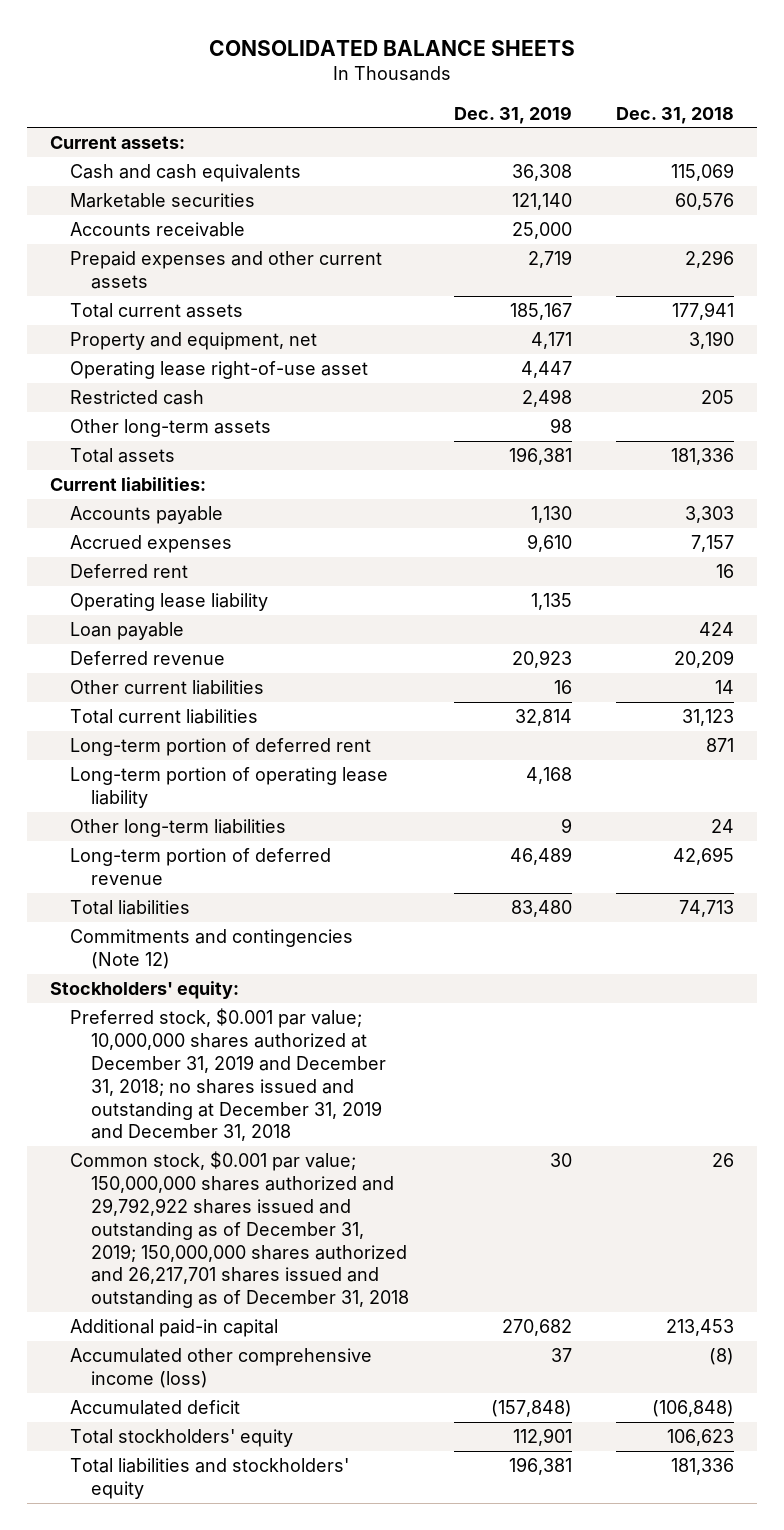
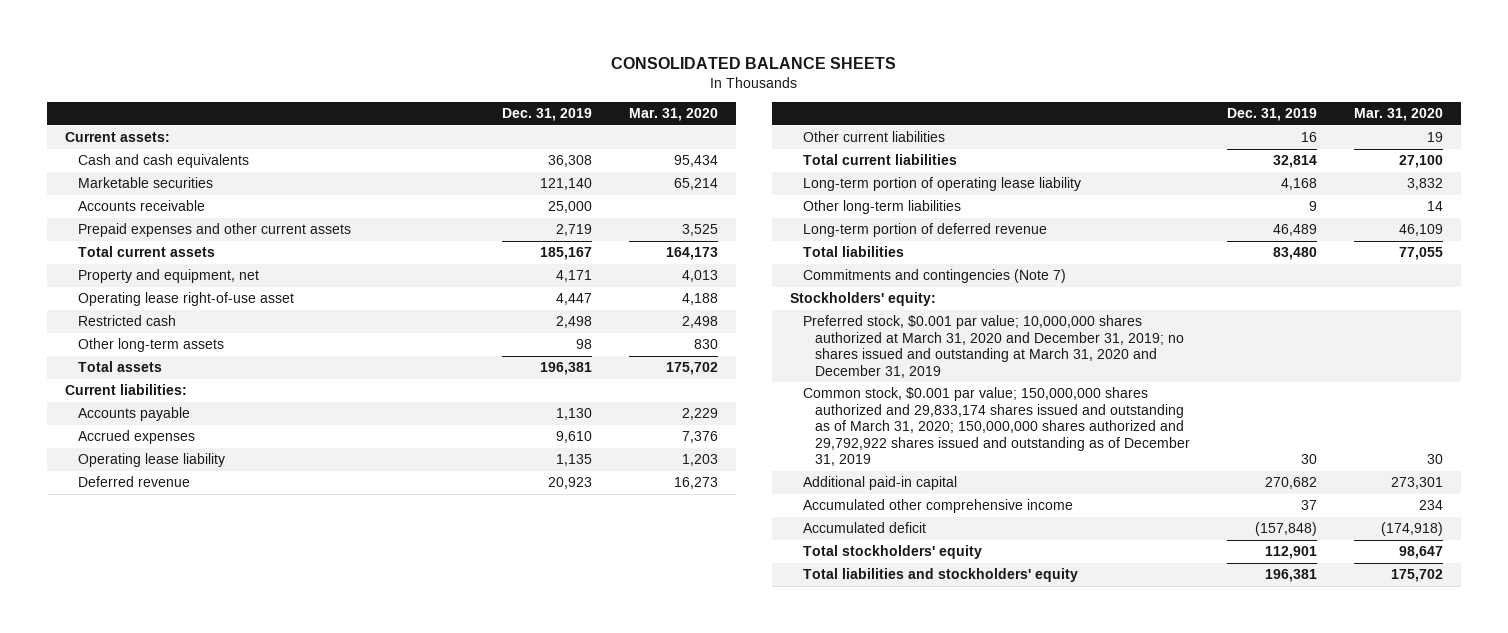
- | Dec. 31, 2019 | Dec. 31, 2018
+ | Dec. 31, 2019 | Mar. 31, 2020
- Deferred rent | | 16
- Loan payable | | 424
- Long-term portion of deferred rent | | 871
- Commitments and contingencies (Note 12)
+ Commitments and contingencies (Note 7)
- Preferred stock, $0.001 par value; 10,000,000 shares authorized at December 31, 2019 and December 31, 2018; no shares issued and outstanding at December 31, 2019 and December 31, 2018
- Common stock, $0.001 par value; 150,000,000 shares authorized and 29,792,922 shares issued and outstanding as of December 31, 2019; 150,000,000 shares authorized and 26,217,701 shares issued and outstanding as of December 31, 2018 | 30 | 26
+ Preferred stock, $0.001 par value; 10,000,000 shares authorized at March 31, 2020 and December 31, 2019; no shares issued and outstanding at March 31, 2020 and December 31, 2019
+ Common stock, $0.001 par value; 150,000,000 shares authorized and 29,833,174 shares issued and outstanding as of March 31, 2020; 150,000,000 shares authorized and 29,792,922 shares issued and outstanding as of December 31, 2019 | 30 | 30
- Accumulated other comprehensive income (loss) | 37 | (8)
+ Accumulated other comprehensive income | 37 | 234

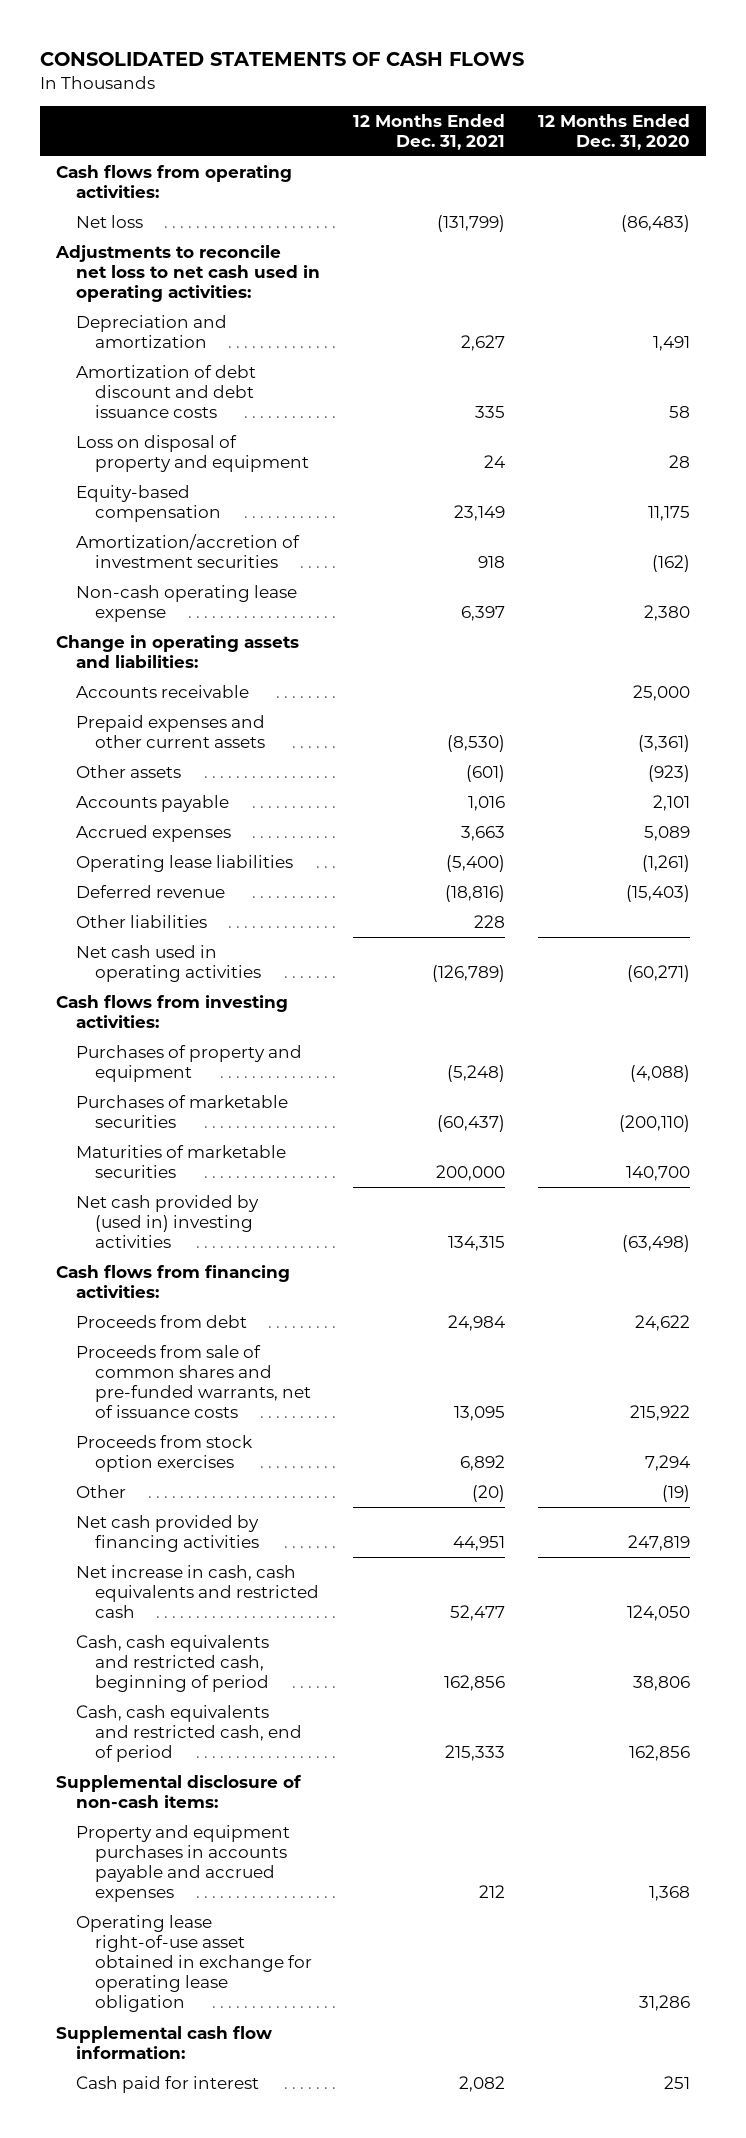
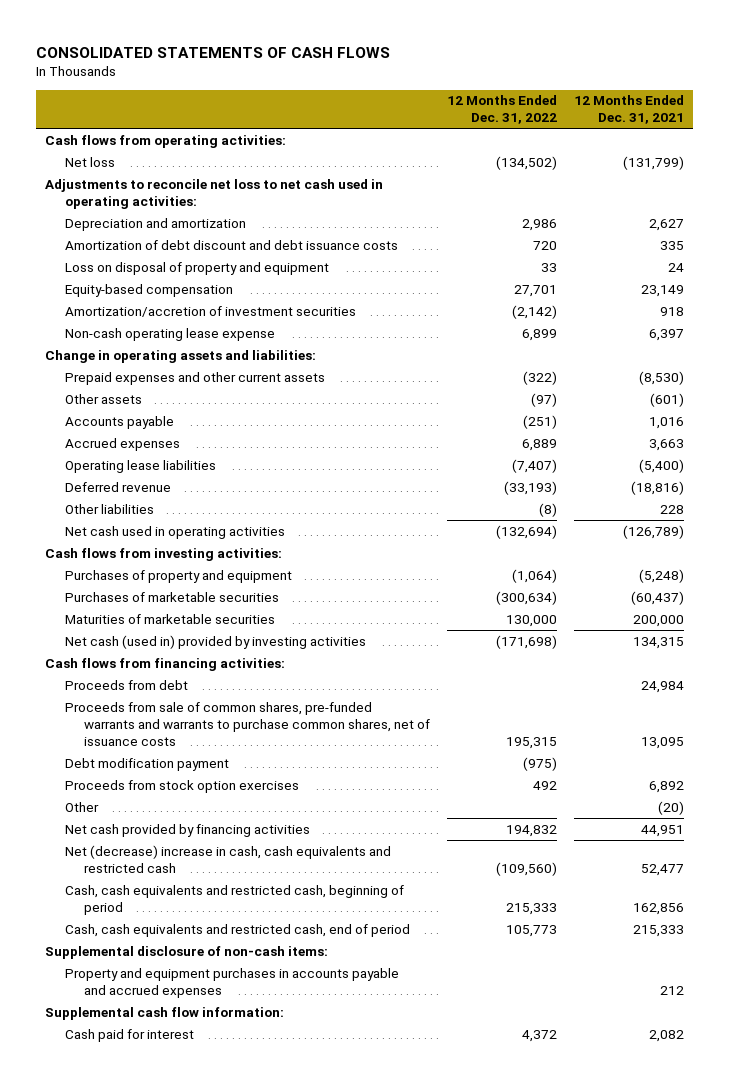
- | 12 Months Ended Dec. 31, 2021 | 12 Months Ended Dec. 31, 2020
+ | 12 Months Ended Dec. 31, 2022 | 12 Months Ended Dec. 31, 2021
- Accounts receivable | | 25,000
- Net cash provided by (used in) investing activities | 134,315 | (63,498)
+ Net cash (used in) provided by investing activities | (171,698) | 134,315
- Proceeds from sale of common shares and pre-funded warrants, net of issuance costs | 13,095 | 215,922
+ Proceeds from sale of common shares, pre-funded warrants and warrants to purchase common shares, net of issuance costs | 195,315 | 13,095
+ Debt modification payment | (975) |
- Net increase in cash, cash equivalents and restricted cash | 52,477 | 124,050
+ Net (decrease) increase in cash, cash equivalents and restricted cash | (109,560) | 52,477
- Operating lease right-of-use asset obtained in exchange for operating lease obligation | | 31,286

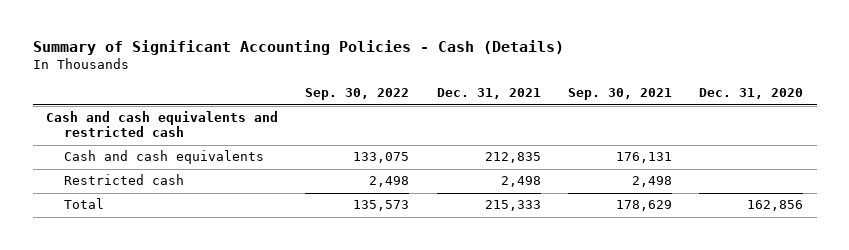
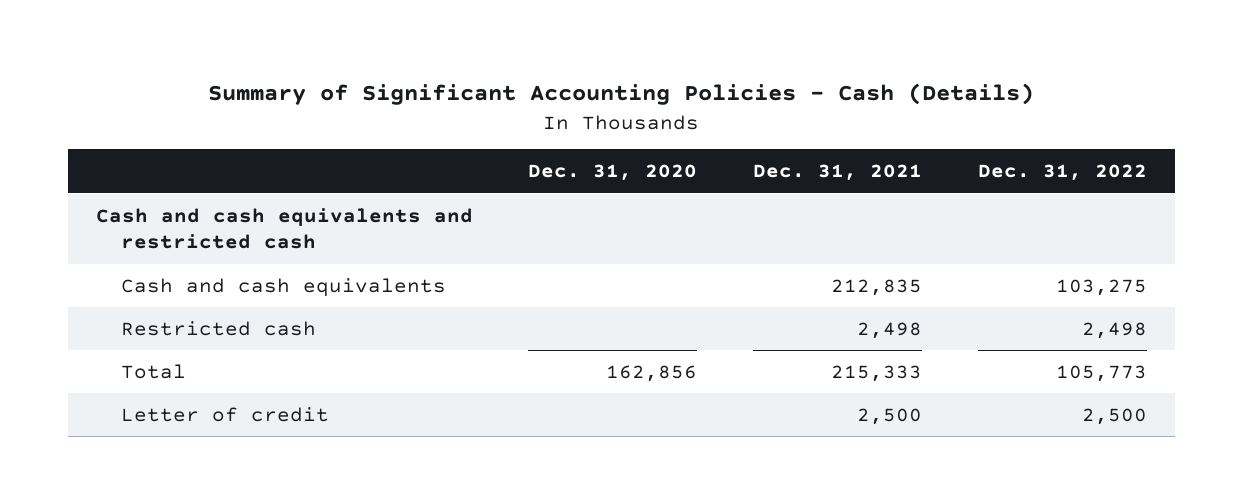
- | Sep. 30, 2022 | Dec. 31, 2021 | Sep. 30, 2021 | Dec. 31, 2020
+ | Dec. 31, 2020 | Dec. 31, 2021 | Dec. 31, 2022
+ Letter of credit | | 2,500 | 2,500

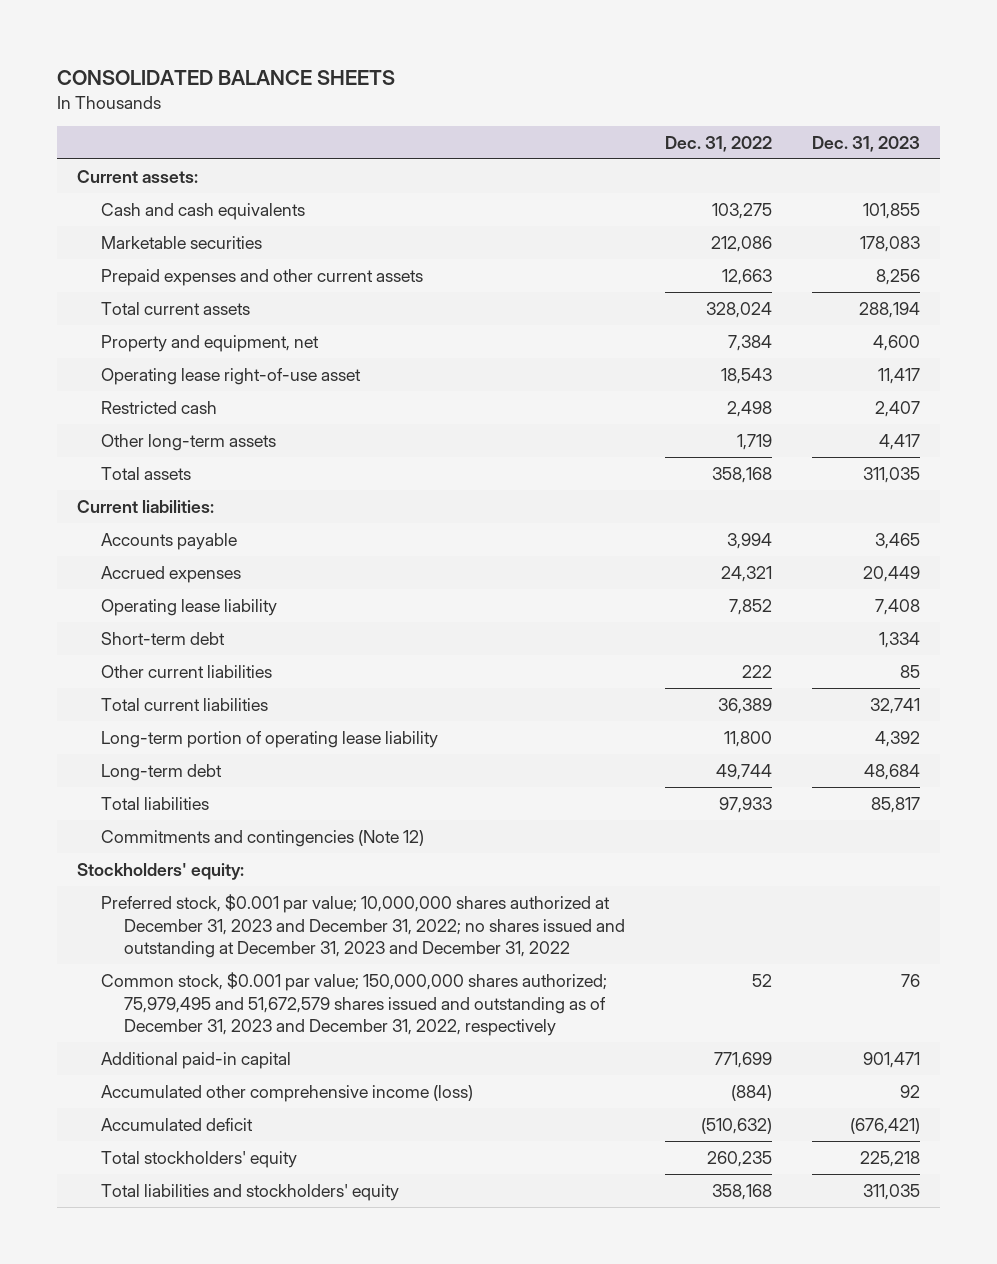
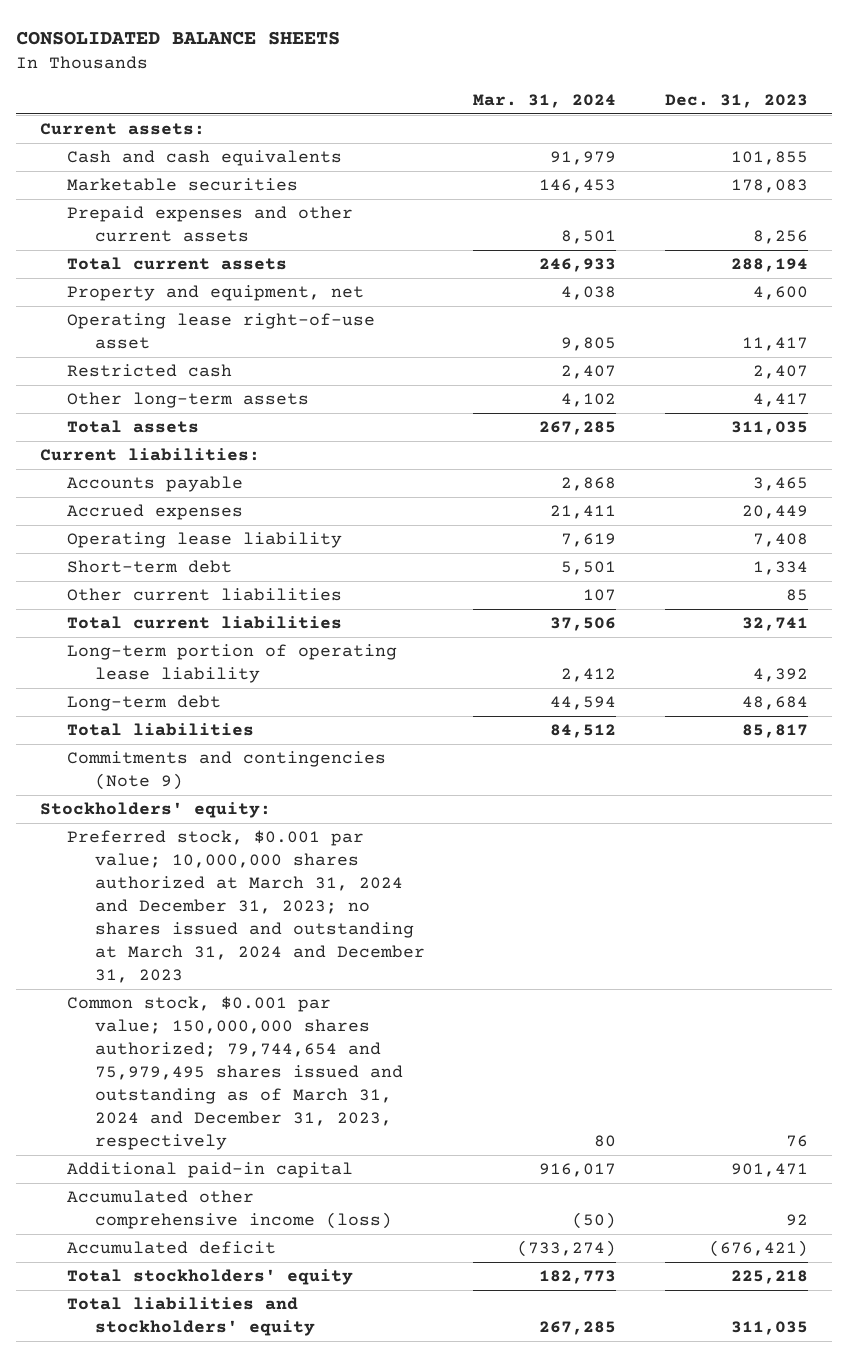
- | Dec. 31, 2022 | Dec. 31, 2023
+ | Mar. 31, 2024 | Dec. 31, 2023
- Commitments and contingencies (Note 12)
+ Commitments and contingencies (Note 9)
- Preferred stock, $0.001 par value; 10,000,000 shares authorized at December 31, 2023 and December 31, 2022; no shares issued and outstanding at December 31, 2023 and December 31, 2022
- Common stock, $0.001 par value; 150,000,000 shares authorized; 75,979,495 and 51,672,579 shares issued and outstanding as of December 31, 2023 and December 31, 2022, respectively | 52 | 76
+ Preferred stock, $0.001 par value; 10,000,000 shares authorized at March 31, 2024 and December 31, 2023; no shares issued and outstanding at March 31, 2024 and December 31, 2023
+ Common stock, $0.001 par value; 150,000,000 shares authorized; 79,744,654 and 75,979,495 shares issued and outstanding as of March 31, 2024 and December 31, 2023, respectively | 80 | 76

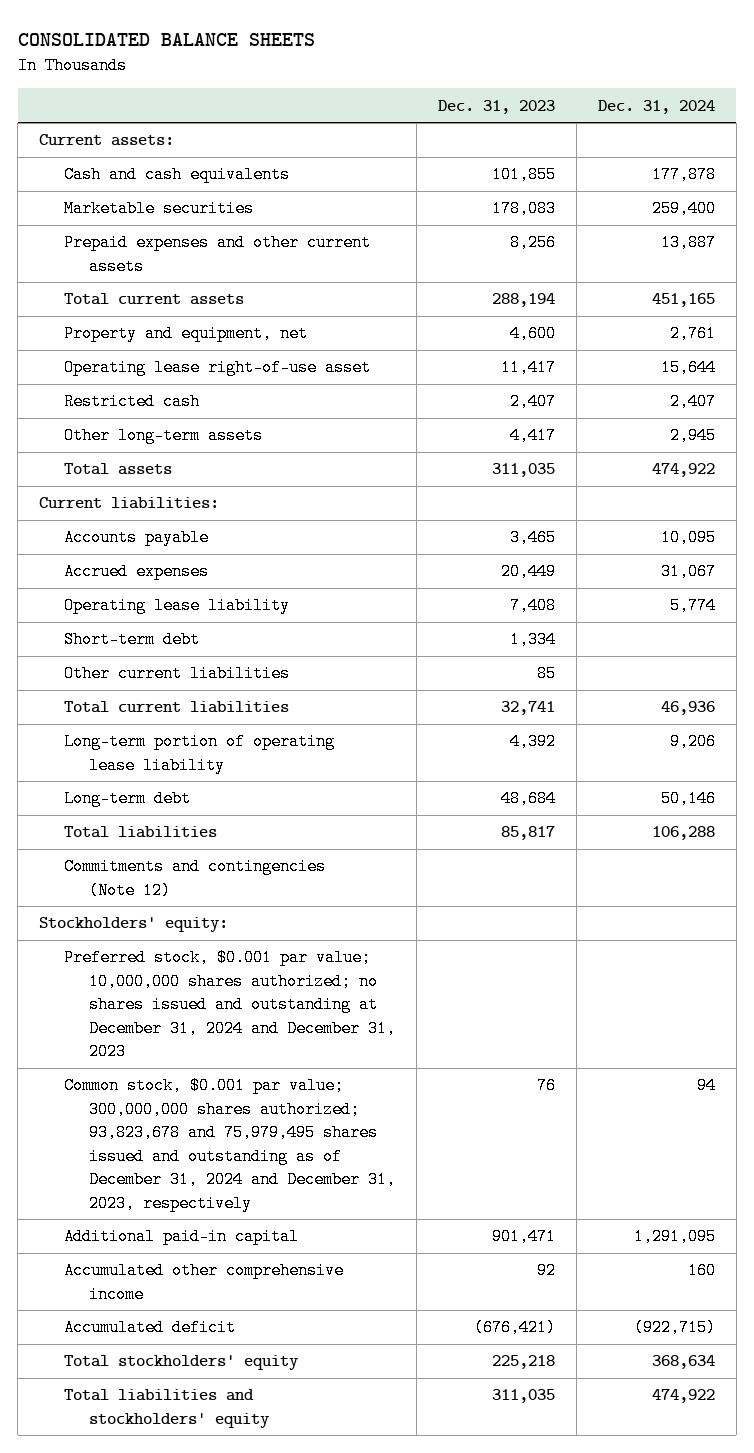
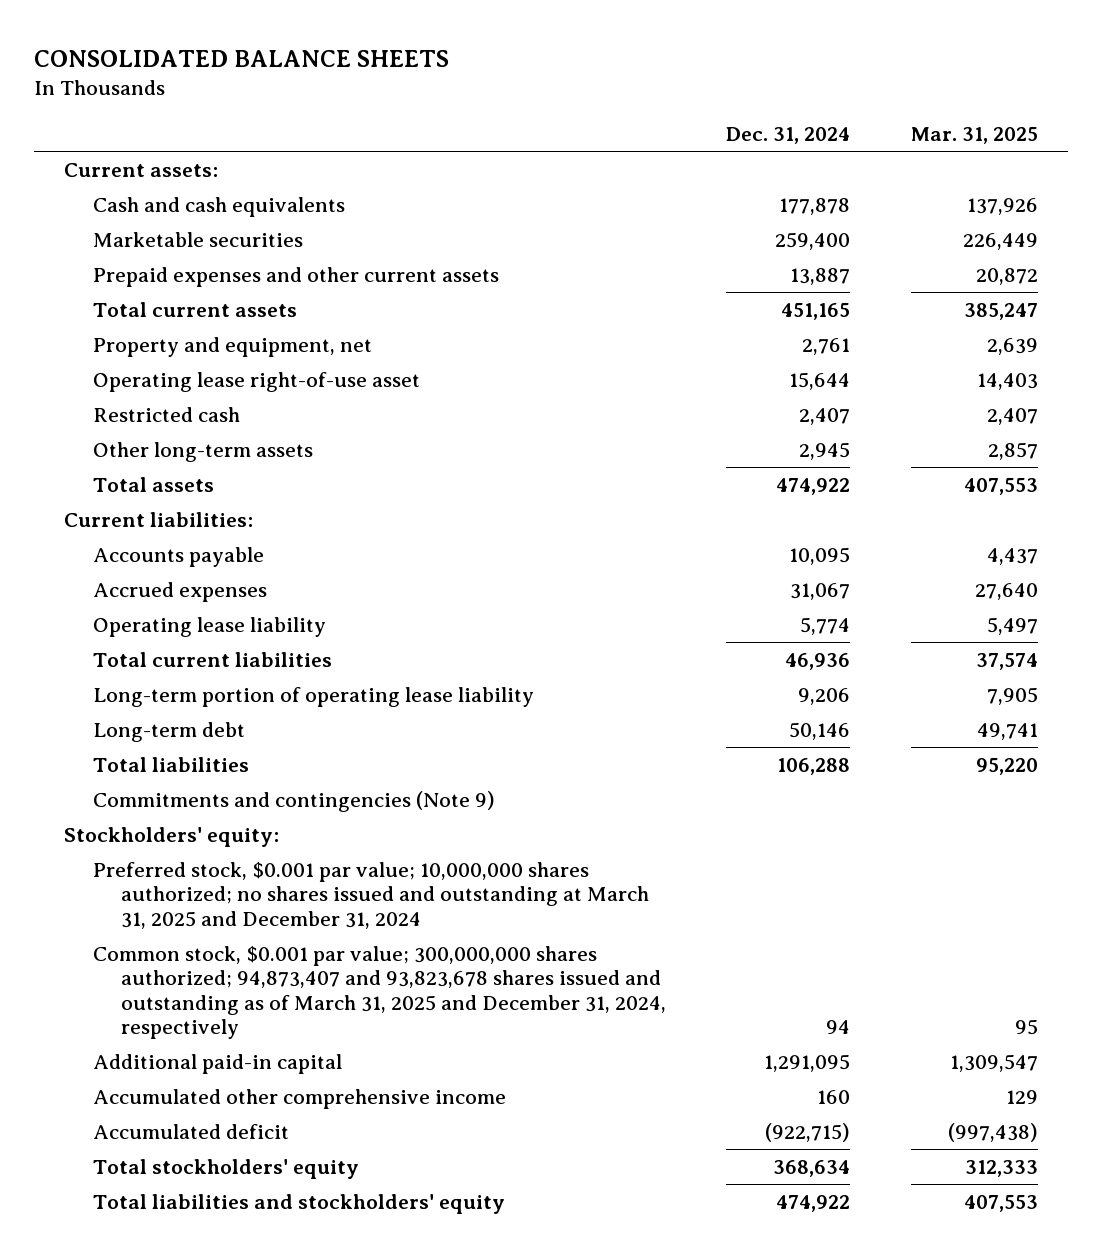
- | Dec. 31, 2023 | Dec. 31, 2024
+ | Dec. 31, 2024 | Mar. 31, 2025
- Short-term debt | 1,334 |
- Other current liabilities | 85 |
- Commitments and contingencies (Note 12)
+ Commitments and contingencies (Note 9)
- Preferred stock, $0.001 par value; 10,000,000 shares authorized; no shares issued and outstanding at December 31, 2024 and December 31, 2023
- Common stock, $0.001 par value; 300,000,000 shares authorized; 93,823,678 and 75,979,495 shares issued and outstanding as of December 31, 2024 and December 31, 2023, respectively | 76 | 94
+ Preferred stock, $0.001 par value; 10,000,000 shares authorized; no shares issued and outstanding at March 31, 2025 and December 31, 2024
+ Common stock, $0.001 par value; 300,000,000 shares authorized; 94,873,407 and 93,823,678 shares issued and outstanding as of March 31, 2025 and December 31, 2024, respectively | 94 | 95

